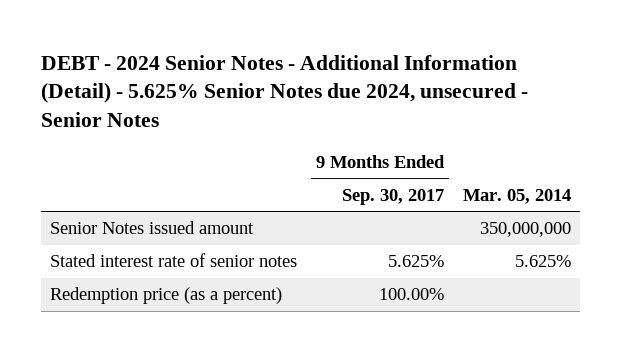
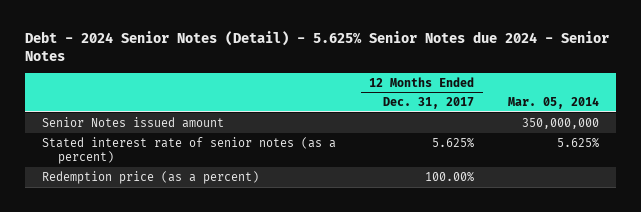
- DEBT - 2024 Senior Notes - Additional Information (Detail) - 5.625% Senior Notes due 2024, unsecured - Senior Notes
+ Debt - 2024 Senior Notes (Detail) - 5.625% Senior Notes due 2024 - Senior Notes
- | 9 Months Ended Sep. 30, 2017 | Mar. 05, 2014
+ | 12 Months Ended Dec. 31, 2017 | Mar. 05, 2014
- Stated interest rate of senior notes | 5.625% | 5.625%
+ Stated interest rate of senior notes (as a percent) | 5.625% | 5.625%

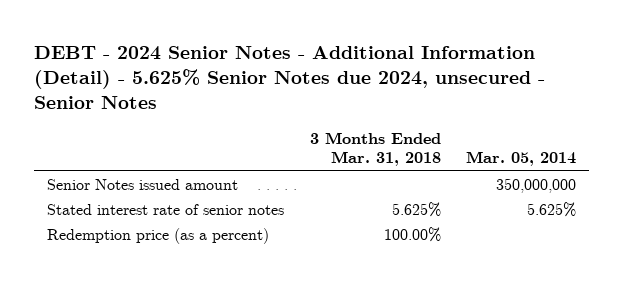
- Debt - 2024 Senior Notes (Detail) - 5.625% Senior Notes due 2024 - Senior Notes
+ DEBT - 2024 Senior Notes - Additional Information (Detail) - 5.625% Senior Notes due 2024, unsecured - Senior Notes
- | 12 Months Ended Dec. 31, 2017 | Mar. 05, 2014
+ | 3 Months Ended Mar. 31, 2018 | Mar. 05, 2014
- Stated interest rate of senior notes (as a percent) | 5.625% | 5.625%
+ Stated interest rate of senior notes | 5.625% | 5.625%

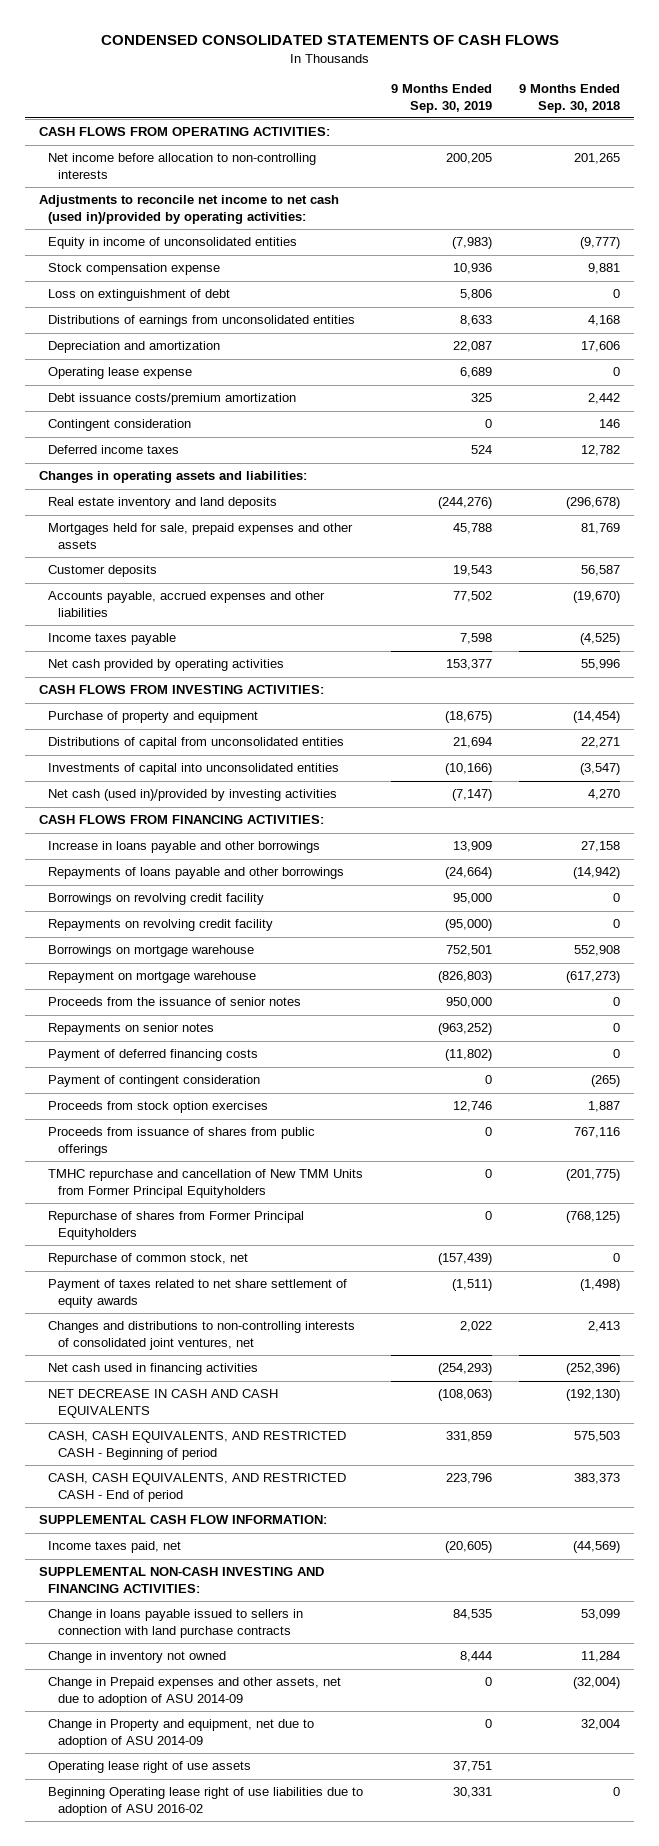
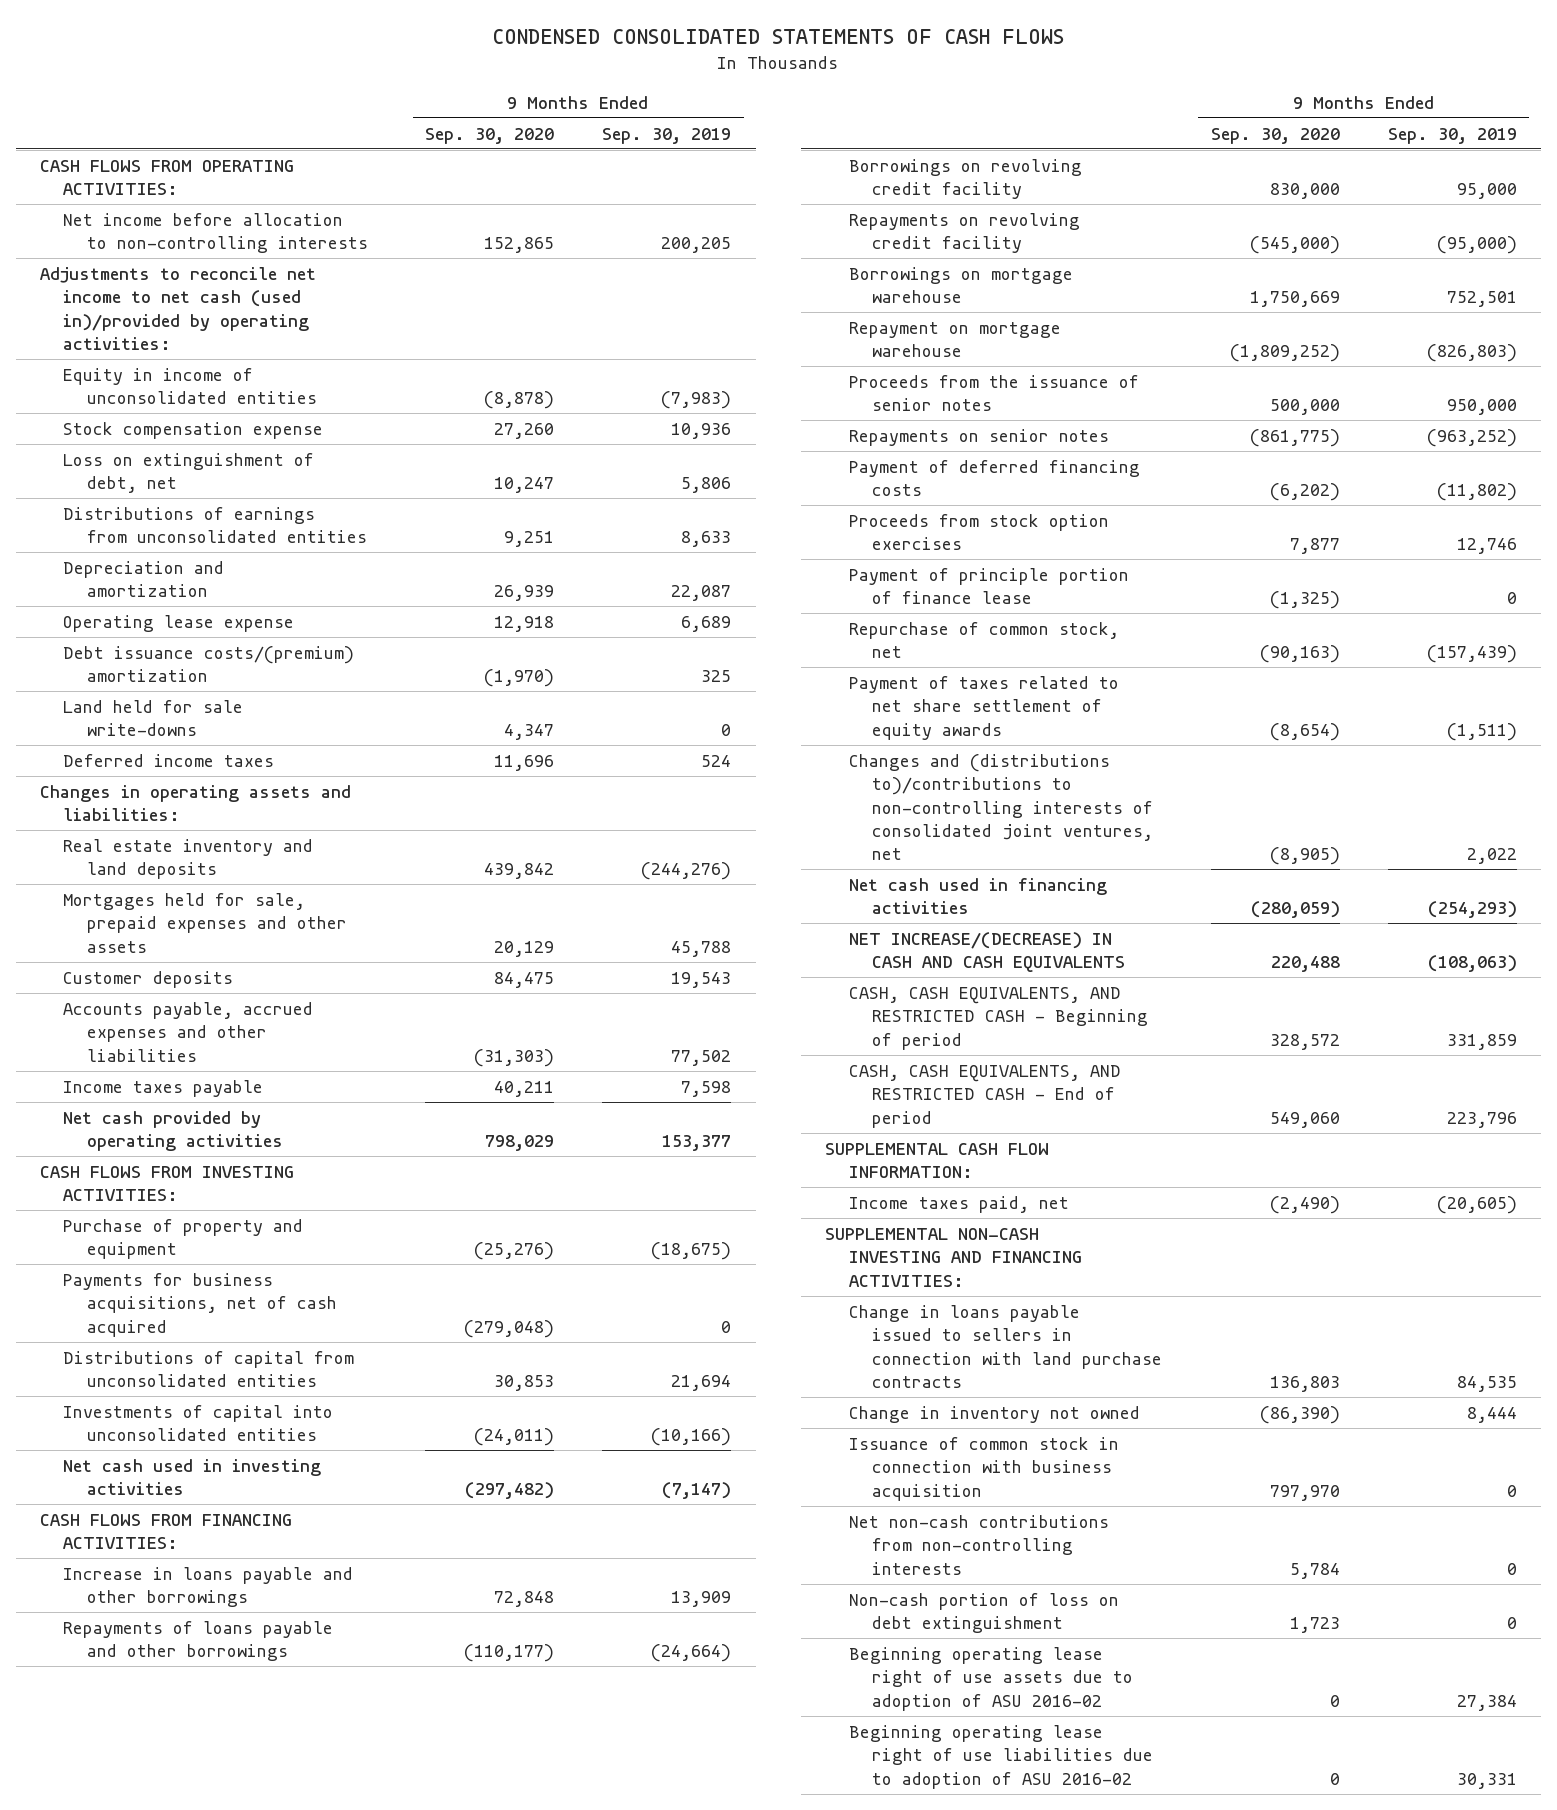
- | 9 Months Ended Sep. 30, 2019 | 9 Months Ended Sep. 30, 2018
+ | 9 Months Ended Sep. 30, 2020 | 9 Months Ended Sep. 30, 2019
- Loss on extinguishment of debt | 5,806 | 0
+ Loss on extinguishment of debt, net | 10,247 | 5,806
- Debt issuance costs/premium amortization | 325 | 2,442
- Contingent consideration | 0 | 146
+ Debt issuance costs/(premium) amortization | (1,970) | 325
+ Land held for sale write-downs | 4,347 | 0
+ Payments for business acquisitions, net of cash acquired | (279,048) | 0
- Net cash (used in)/provided by investing activities | (7,147) | 4,270
+ Net cash used in investing activities | (297,482) | (7,147)
- Payment of contingent consideration | 0 | (265)
- Proceeds from issuance of shares from public offerings | 0 | 767,116
- TMHC repurchase and cancellation of New TMM Units from Former Principal Equityholders | 0 | (201,775)
- Repurchase of shares from Former Principal Equityholders | 0 | (768,125)
+ Payment of principle portion of finance lease | (1,325) | 0
- Changes and distributions to non-controlling interests of consolidated joint ventures, net | 2,022 | 2,413
+ Changes and (distributions to)/contributions to non-controlling interests of consolidated joint ventures, net | (8,905) | 2,022
- NET DECREASE IN CASH AND CASH EQUIVALENTS | (108,063) | (192,130)
+ NET INCREASE/(DECREASE) IN CASH AND CASH EQUIVALENTS | 220,488 | (108,063)
- Change in Prepaid expenses and other assets, net due to adoption of ASU 2014-09 | 0 | (32,004)
- Change in Property and equipment, net due to adoption of ASU 2014-09 | 0 | 32,004
- Operating lease right of use assets | 37,751 |
- Beginning Operating lease right of use liabilities due to adoption of ASU 2016-02 | 30,331 | 0
+ Issuance of common stock in connection with business acquisition | 797,970 | 0
+ Net non-cash contributions from non-controlling interests | 5,784 | 0
+ Non-cash portion of loss on debt extinguishment | 1,723 | 0
+ Beginning operating lease right of use assets due to adoption of ASU 2016-02 | 0 | 27,384
+ Beginning operating lease right of use liabilities due to adoption of ASU 2016-02 | 0 | 30,331

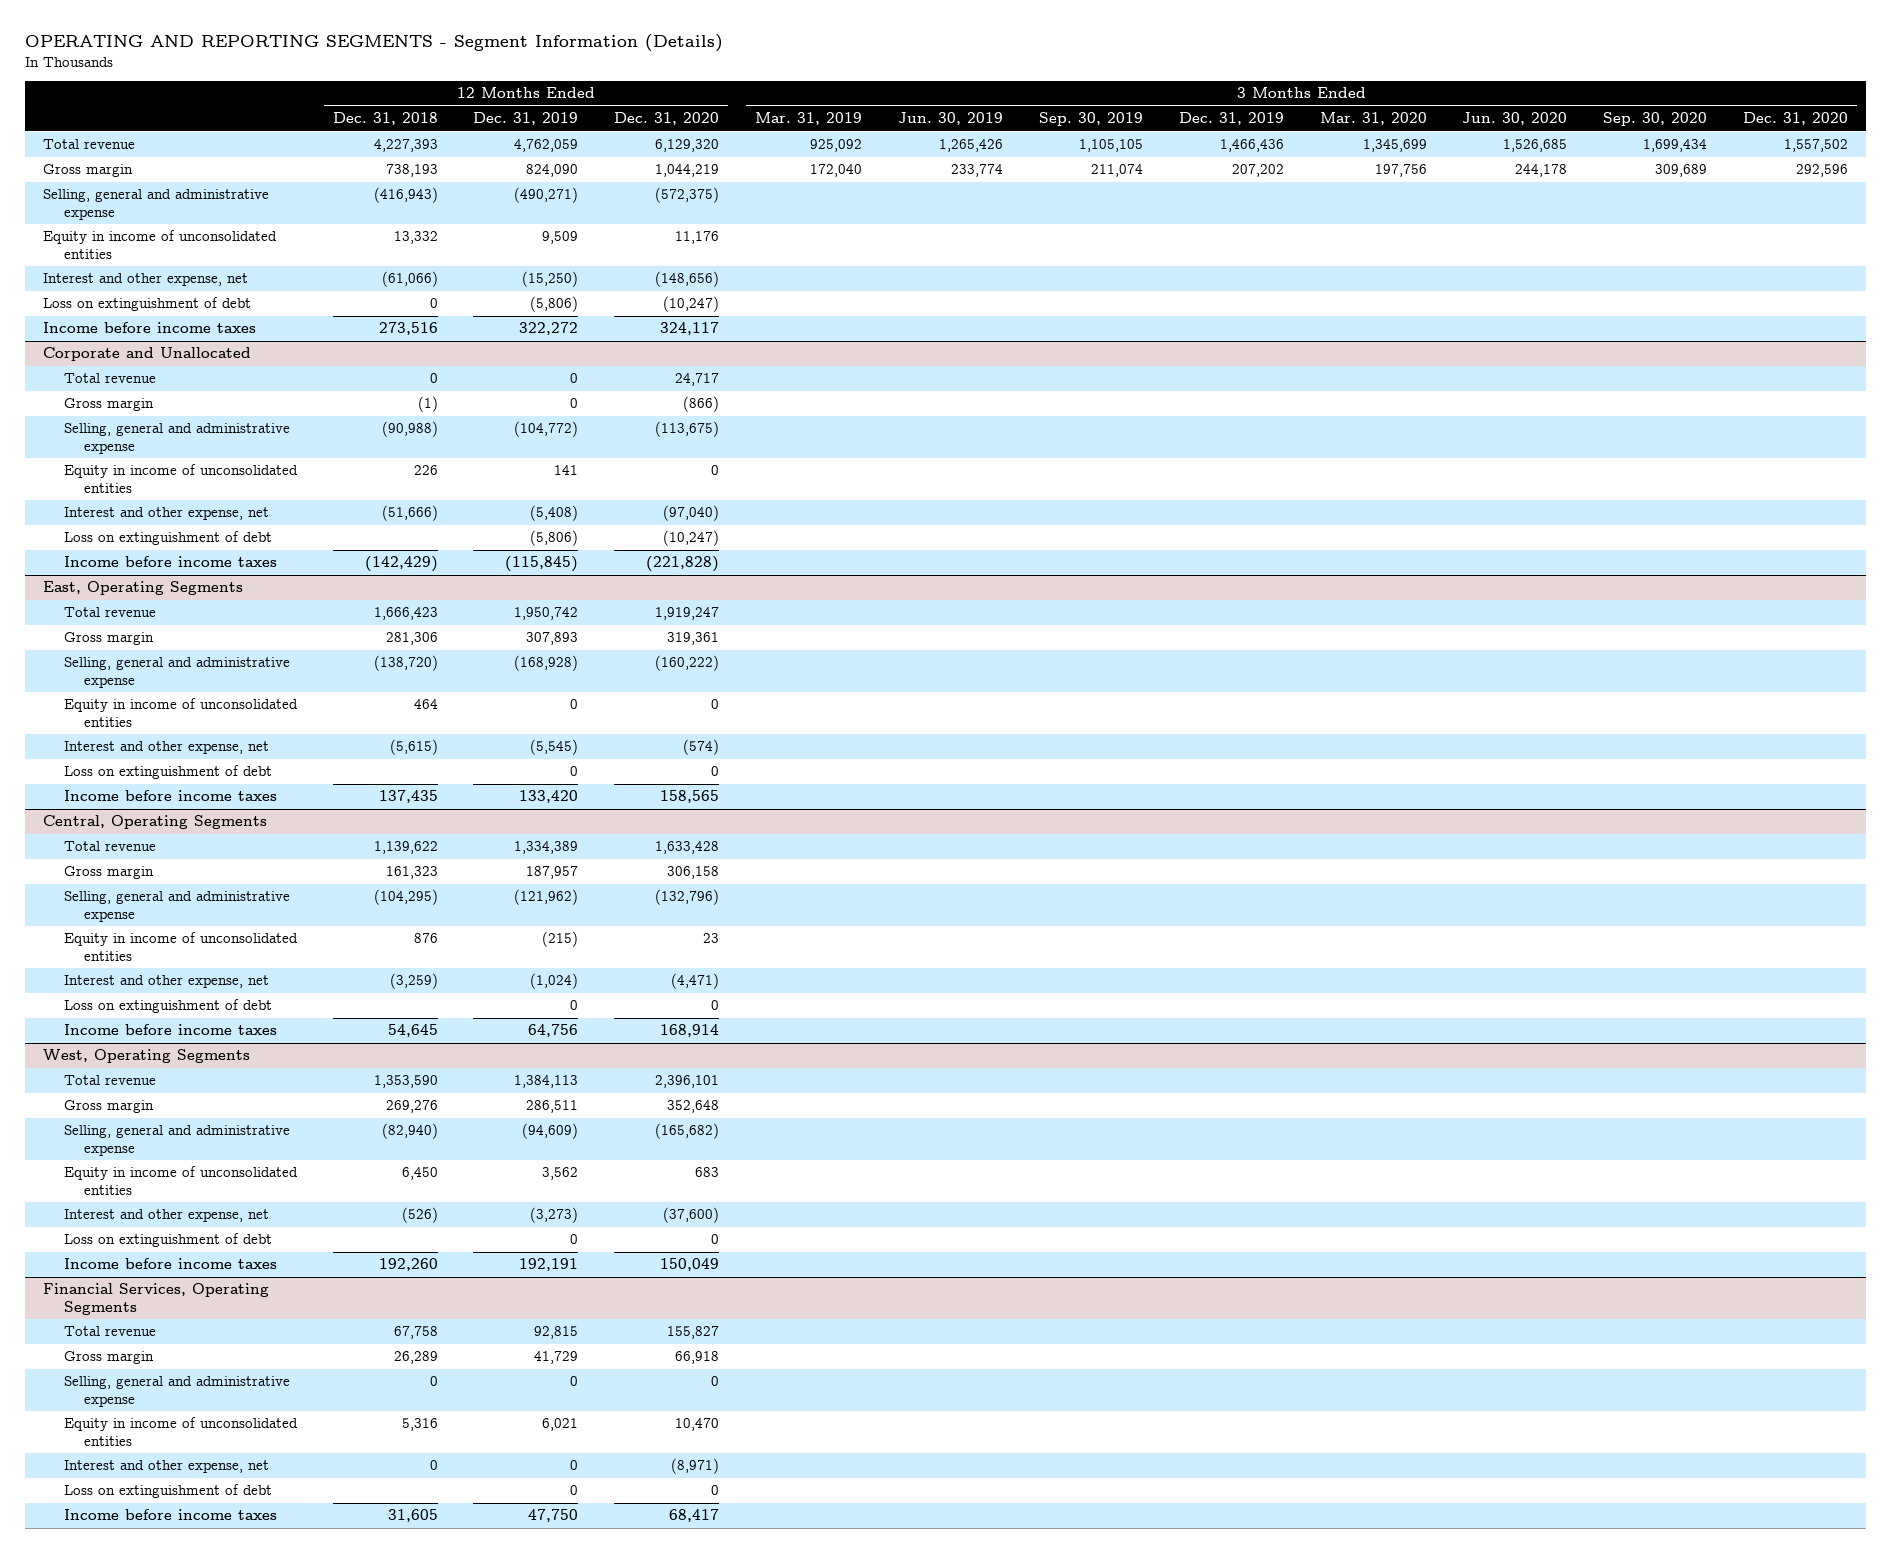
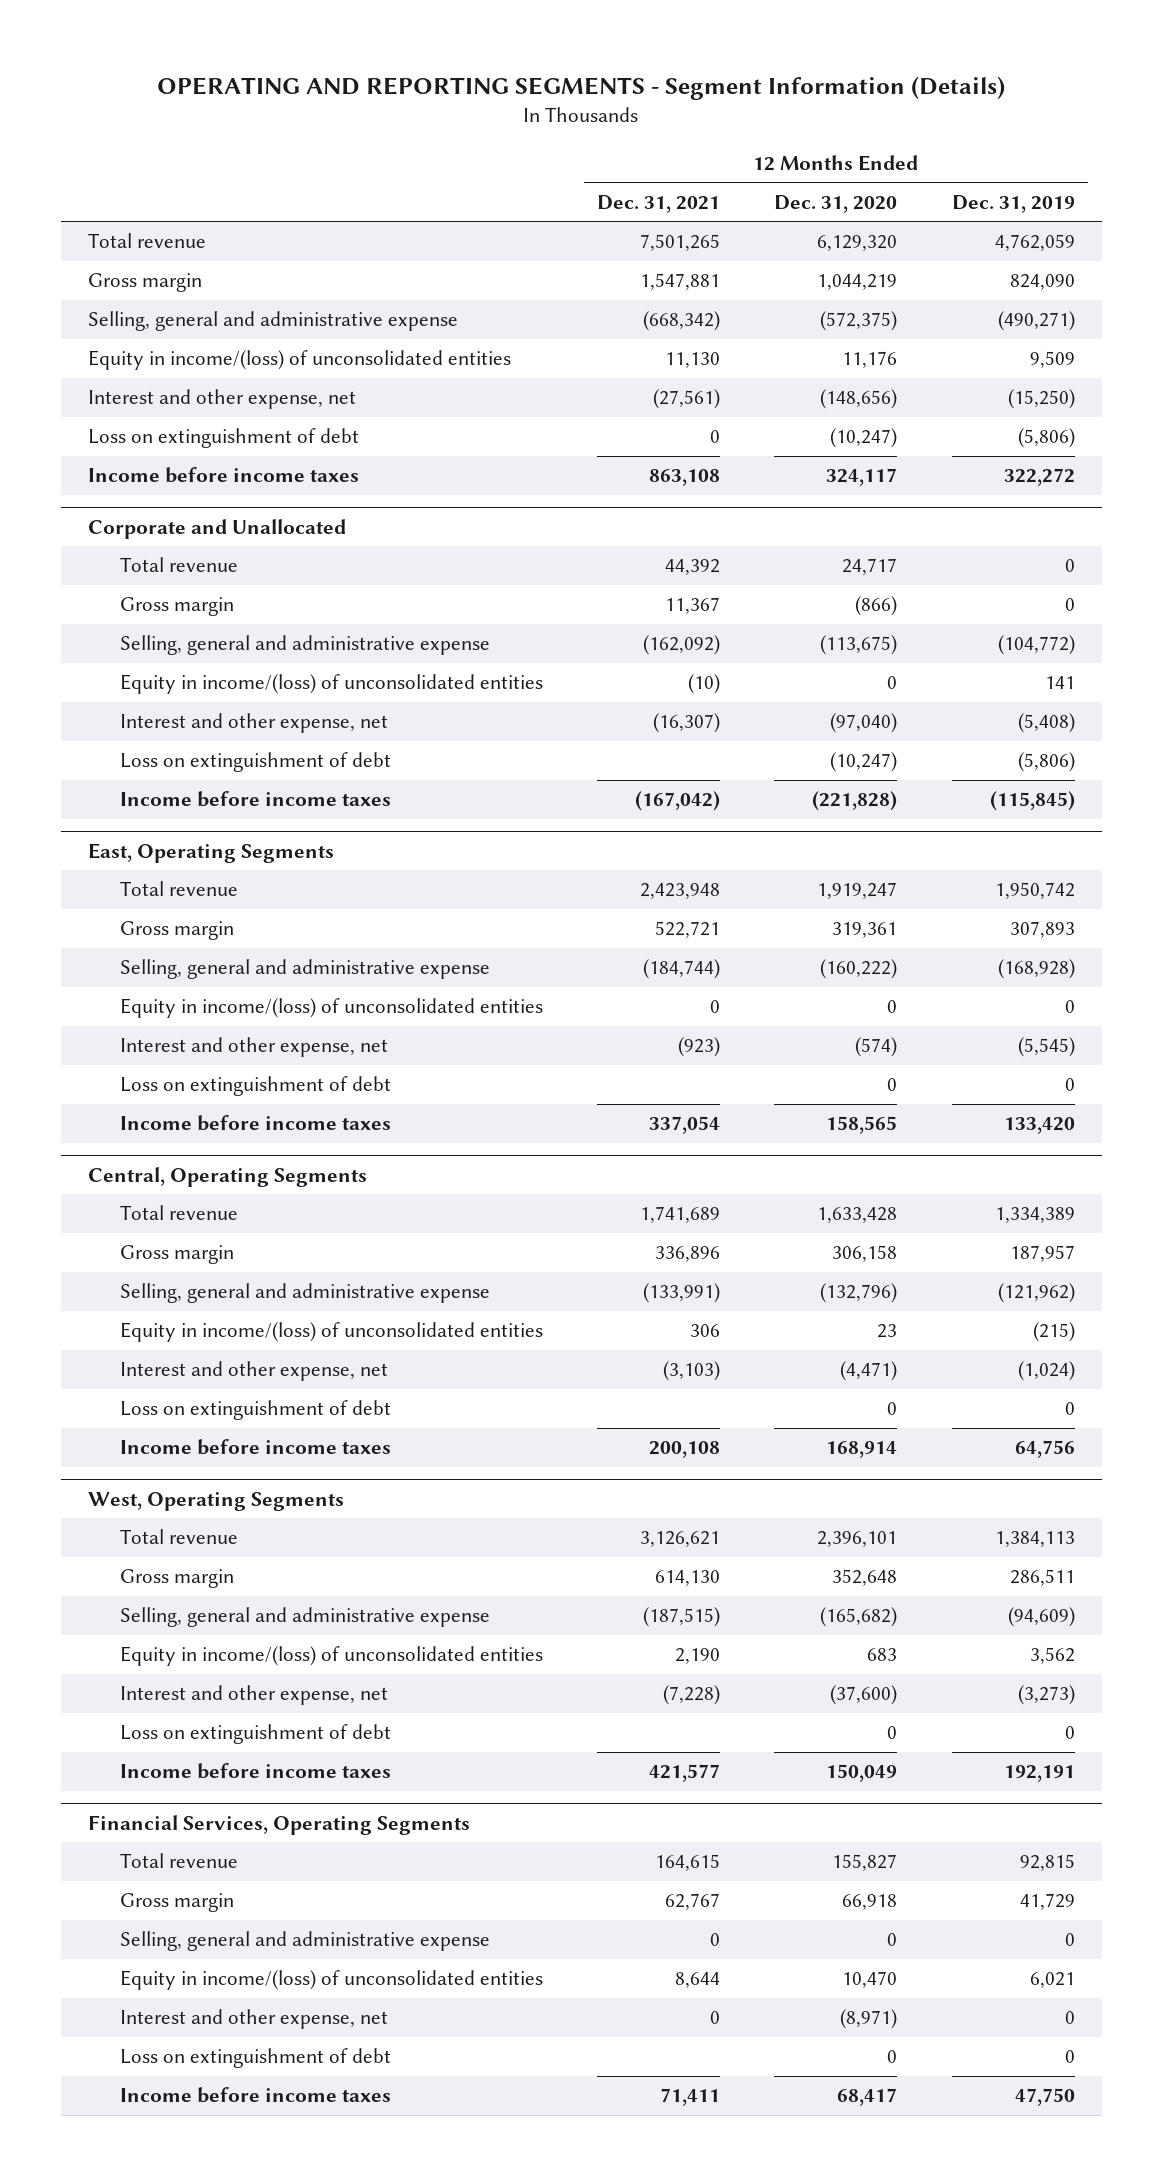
- | 12 Months Ended Dec. 31, 2018 | 12 Months Ended Dec. 31, 2019 | 12 Months Ended Dec. 31, 2020 | 3 Months Ended Mar. 31, 2019 | 3 Months Ended Jun. 30, 2019 | 3 Months Ended Sep. 30, 2019 | 3 Months Ended Dec. 31, 2019 | 3 Months Ended Mar. 31, 2020 | 3 Months Ended Jun. 30, 2020 | 3 Months Ended Sep. 30, 2020 | 3 Months Ended Dec. 31, 2020
+ | 12 Months Ended Dec. 31, 2021 | 12 Months Ended Dec. 31, 2020 | 12 Months Ended Dec. 31, 2019
- Equity in income of unconsolidated entities | 13,332 | 9,509 | 11,176 | | | | | | | |
+ Equity in income/(loss) of unconsolidated entities | 11,130 | 11,176 | 9,509
@ Corporate and Unallocated
- Equity in income of unconsolidated entities | 226 | 141 | 0 | | | | | | | |
+ Equity in income/(loss) of unconsolidated entities | (10) | 0 | 141
@ East, Operating Segments
- Equity in income of unconsolidated entities | 464 | 0 | 0 | | | | | | | |
+ Equity in income/(loss) of unconsolidated entities | 0 | 0 | 0
@ Central, Operating Segments
- Equity in income of unconsolidated entities | 876 | (215) | 23 | | | | | | | |
+ Equity in income/(loss) of unconsolidated entities | 306 | 23 | (215)
@ West, Operating Segments
- Equity in income of unconsolidated entities | 6,450 | 3,562 | 683 | | | | | | | |
+ Equity in income/(loss) of unconsolidated entities | 2,190 | 683 | 3,562
@ Financial Services, Operating Segments
- Equity in income of unconsolidated entities | 5,316 | 6,021 | 10,470 | | | | | | | |
+ Equity in income/(loss) of unconsolidated entities | 8,644 | 10,470 | 6,021

